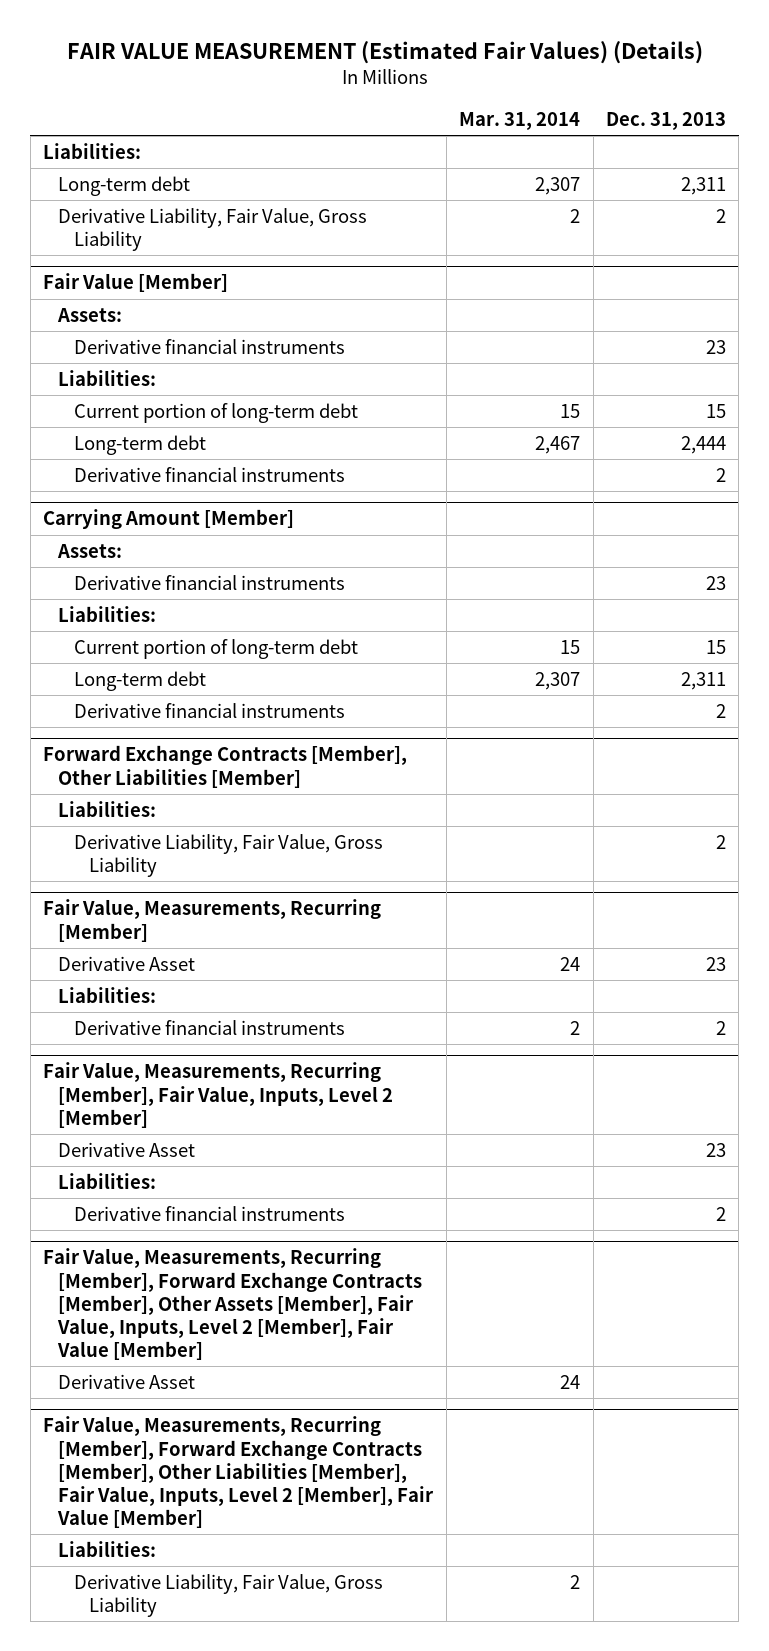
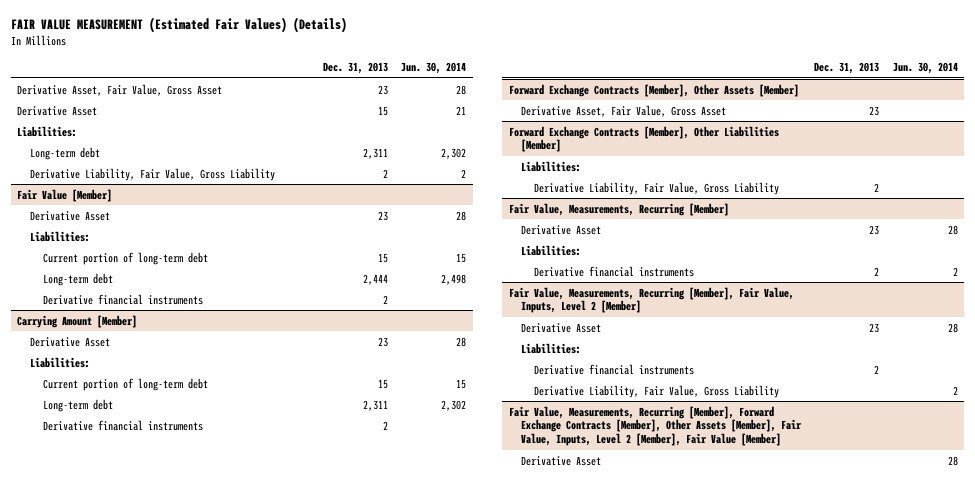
- | Mar. 31, 2014 | Dec. 31, 2013
+ | Dec. 31, 2013 | Jun. 30, 2014
+ Derivative Asset, Fair Value, Gross Asset | 23 | 28
+ Derivative Asset | 15 | 21
@ Fair Value [Member]
- Assets:
- Derivative financial instruments | | 23
+ Derivative Asset | 23 | 28
@ Carrying Amount [Member]
- Assets:
- Derivative financial instruments | | 23
+ Derivative Asset | 23 | 28
+ Forward Exchange Contracts [Member], Other Assets [Member]
+ Derivative Asset, Fair Value, Gross Asset | 23 |
@ Fair Value, Measurements, Recurring [Member], Fair Value, Inputs, Level 2 [Member]
+ Derivative Liability, Fair Value, Gross Liability | | 2
- Fair Value, Measurements, Recurring [Member], Forward Exchange Contracts [Member], Other Liabilities [Member], Fair Value, Inputs, Level 2 [Member], Fair Value [Member]
- Liabilities:
- Derivative Liability, Fair Value, Gross Liability | 2 |

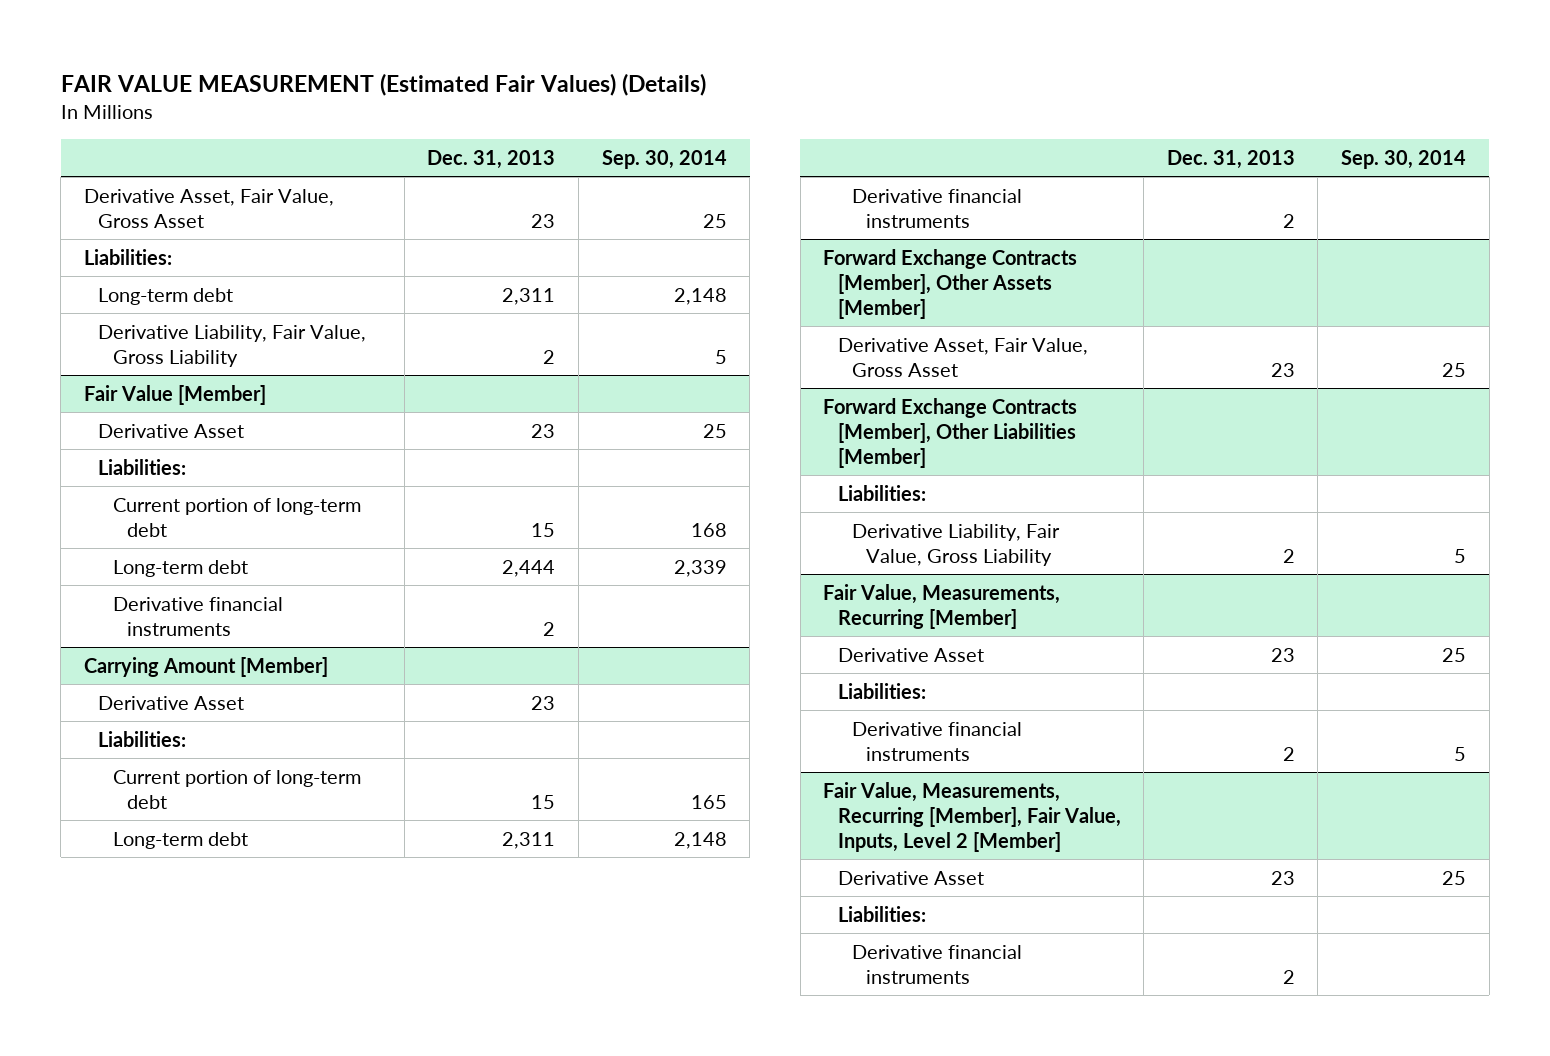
- | Dec. 31, 2013 | Jun. 30, 2014
+ | Dec. 31, 2013 | Sep. 30, 2014
- Derivative Asset | 15 | 21
@ Fair Value, Measurements, Recurring [Member], Fair Value, Inputs, Level 2 [Member]
- Derivative Liability, Fair Value, Gross Liability | | 2
- Fair Value, Measurements, Recurring [Member], Forward Exchange Contracts [Member], Other Assets [Member], Fair Value, Inputs, Level 2 [Member], Fair Value [Member]
- Derivative Asset | | 28

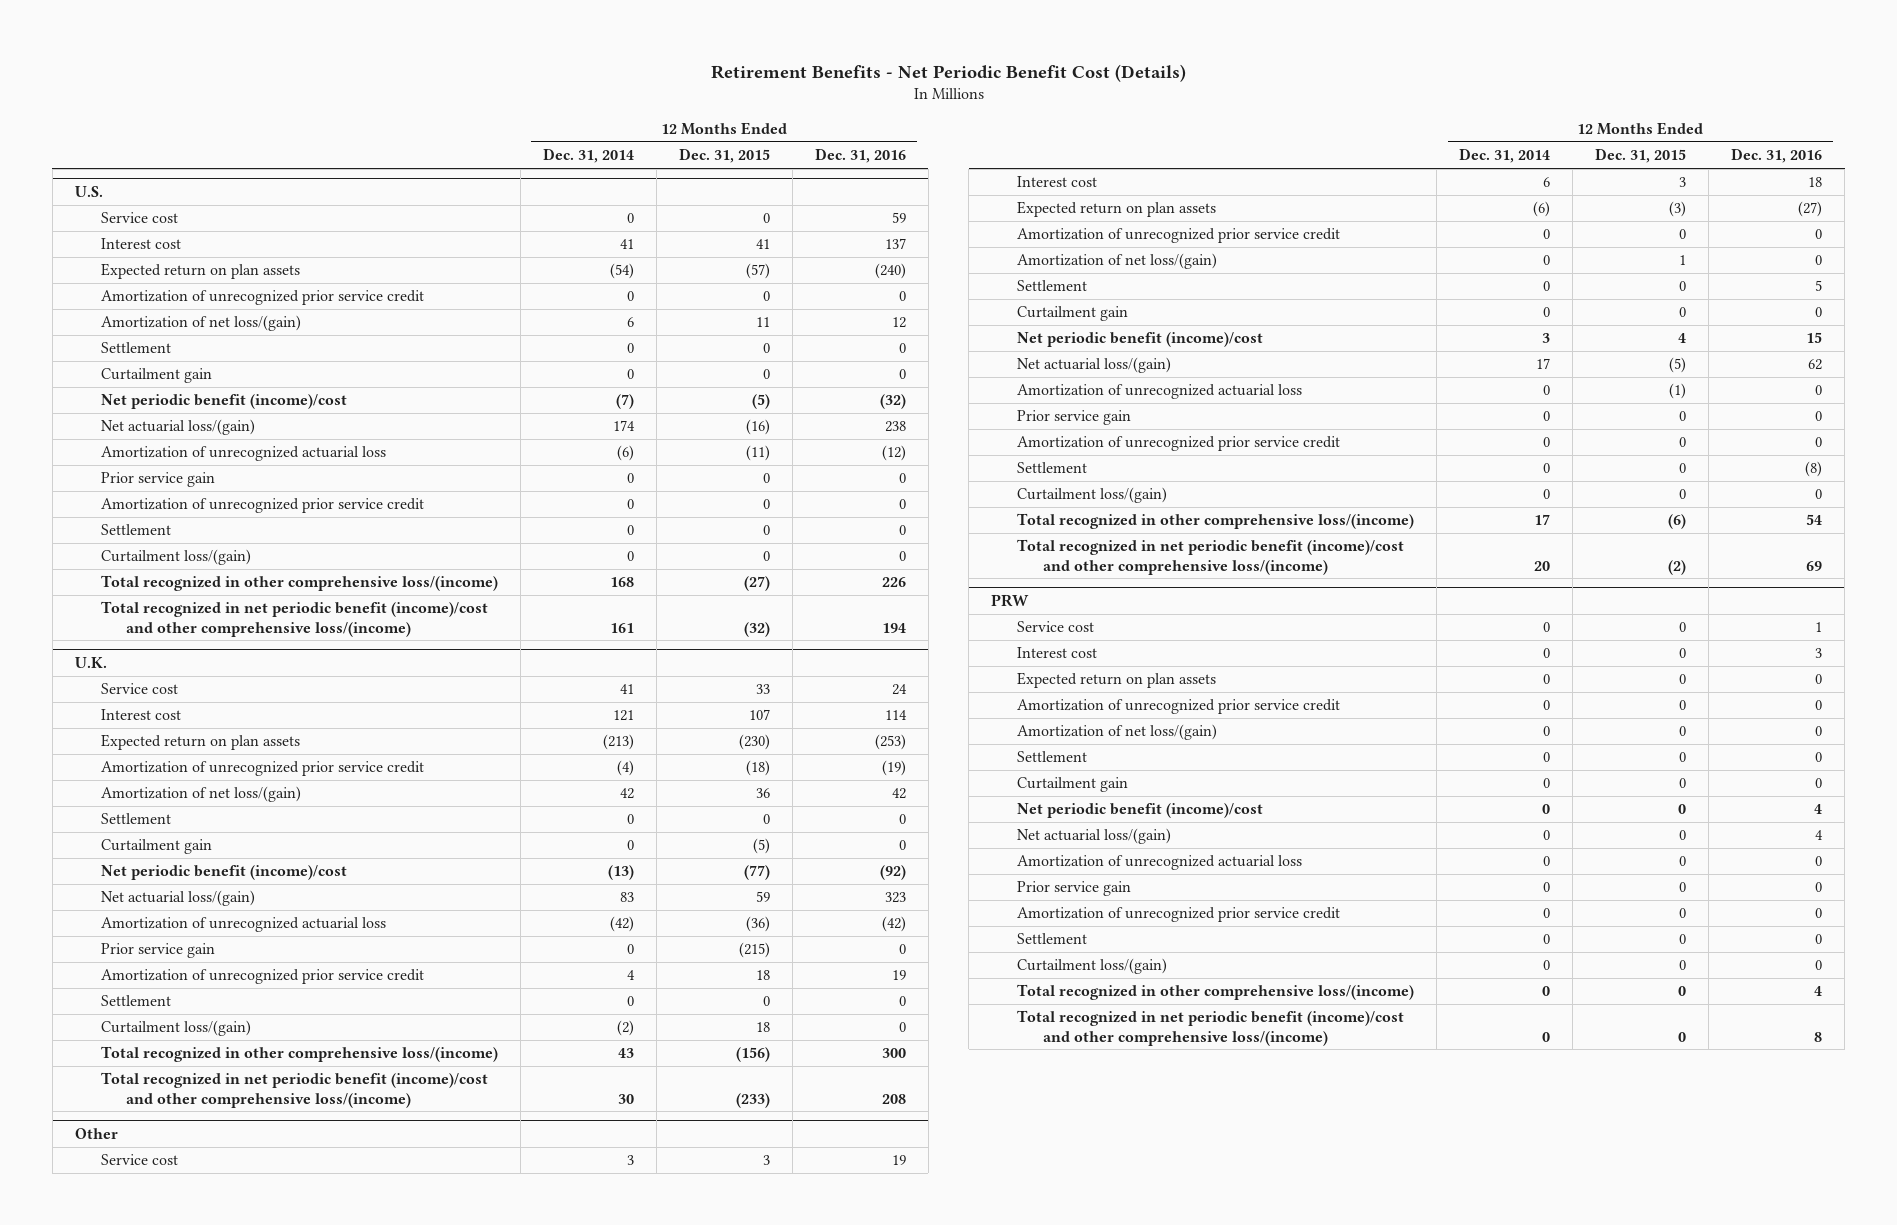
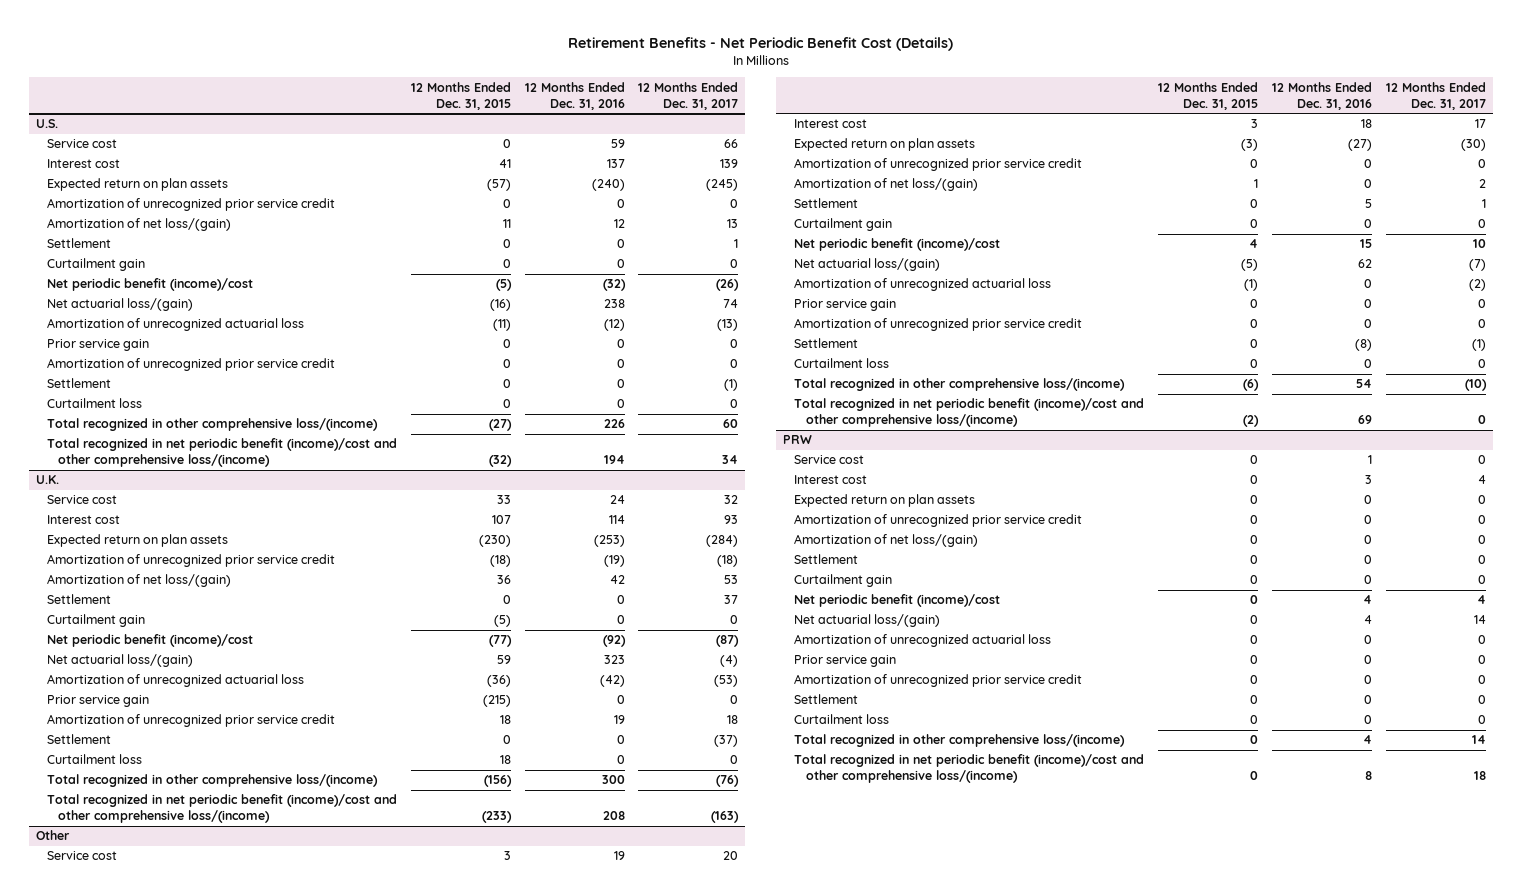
- | 12 Months Ended Dec. 31, 2014 | 12 Months Ended Dec. 31, 2015 | 12 Months Ended Dec. 31, 2016
+ | 12 Months Ended Dec. 31, 2015 | 12 Months Ended Dec. 31, 2016 | 12 Months Ended Dec. 31, 2017
@ U.S.
- Curtailment loss/(gain) | 0 | 0 | 0
+ Curtailment loss | 0 | 0 | 0
@ U.K.
- Curtailment loss/(gain) | (2) | 18 | 0
+ Curtailment loss | 18 | 0 | 0
@ Other
- Curtailment loss/(gain) | 0 | 0 | 0
+ Curtailment loss | 0 | 0 | 0
@ PRW
- Curtailment loss/(gain) | 0 | 0 | 0
+ Curtailment loss | 0 | 0 | 0

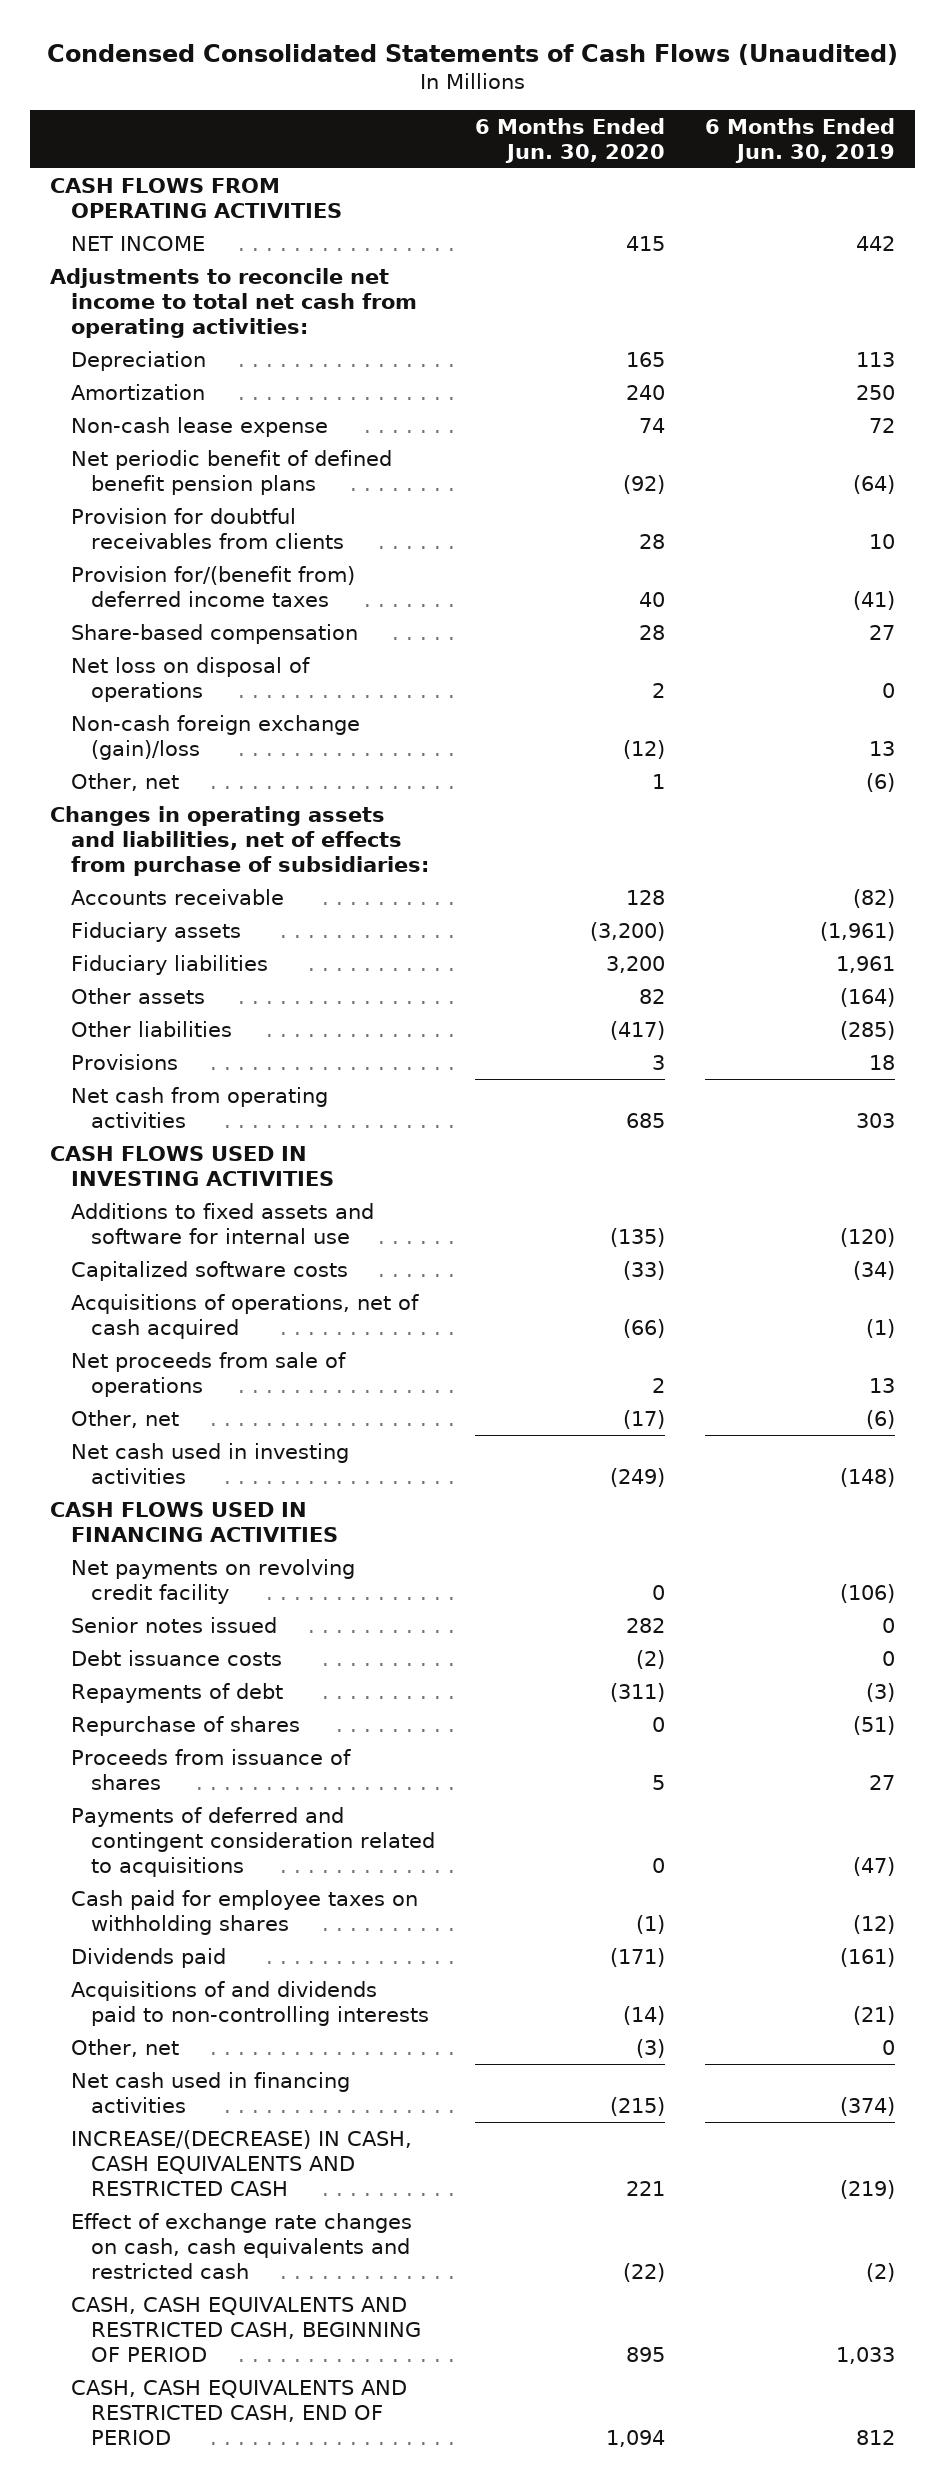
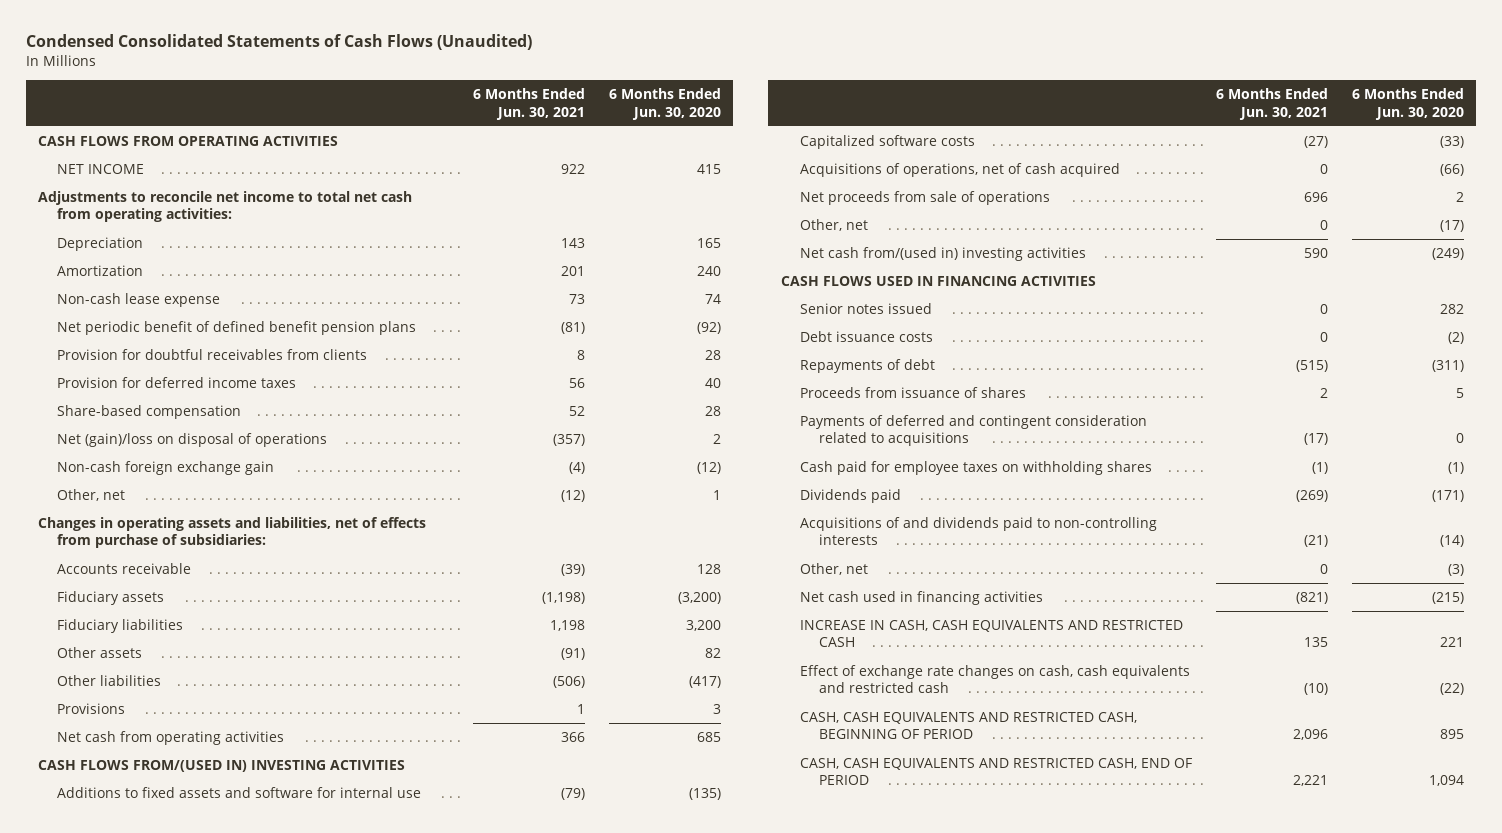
- | 6 Months Ended Jun. 30, 2020 | 6 Months Ended Jun. 30, 2019
+ | 6 Months Ended Jun. 30, 2021 | 6 Months Ended Jun. 30, 2020
- Provision for/(benefit from) deferred income taxes | 40 | (41)
+ Provision for deferred income taxes | 56 | 40
- Net loss on disposal of operations | 2 | 0
- Non-cash foreign exchange (gain)/loss | (12) | 13
+ Net (gain)/loss on disposal of operations | (357) | 2
+ Non-cash foreign exchange gain | (4) | (12)
- CASH FLOWS USED IN INVESTING ACTIVITIES
+ CASH FLOWS FROM/(USED IN) INVESTING ACTIVITIES
- Net cash used in investing activities | (249) | (148)
+ Net cash from/(used in) investing activities | 590 | (249)
- Net payments on revolving credit facility | 0 | (106)
- Repurchase of shares | 0 | (51)
- INCREASE/(DECREASE) IN CASH, CASH EQUIVALENTS AND RESTRICTED CASH | 221 | (219)
+ INCREASE IN CASH, CASH EQUIVALENTS AND RESTRICTED CASH | 135 | 221

